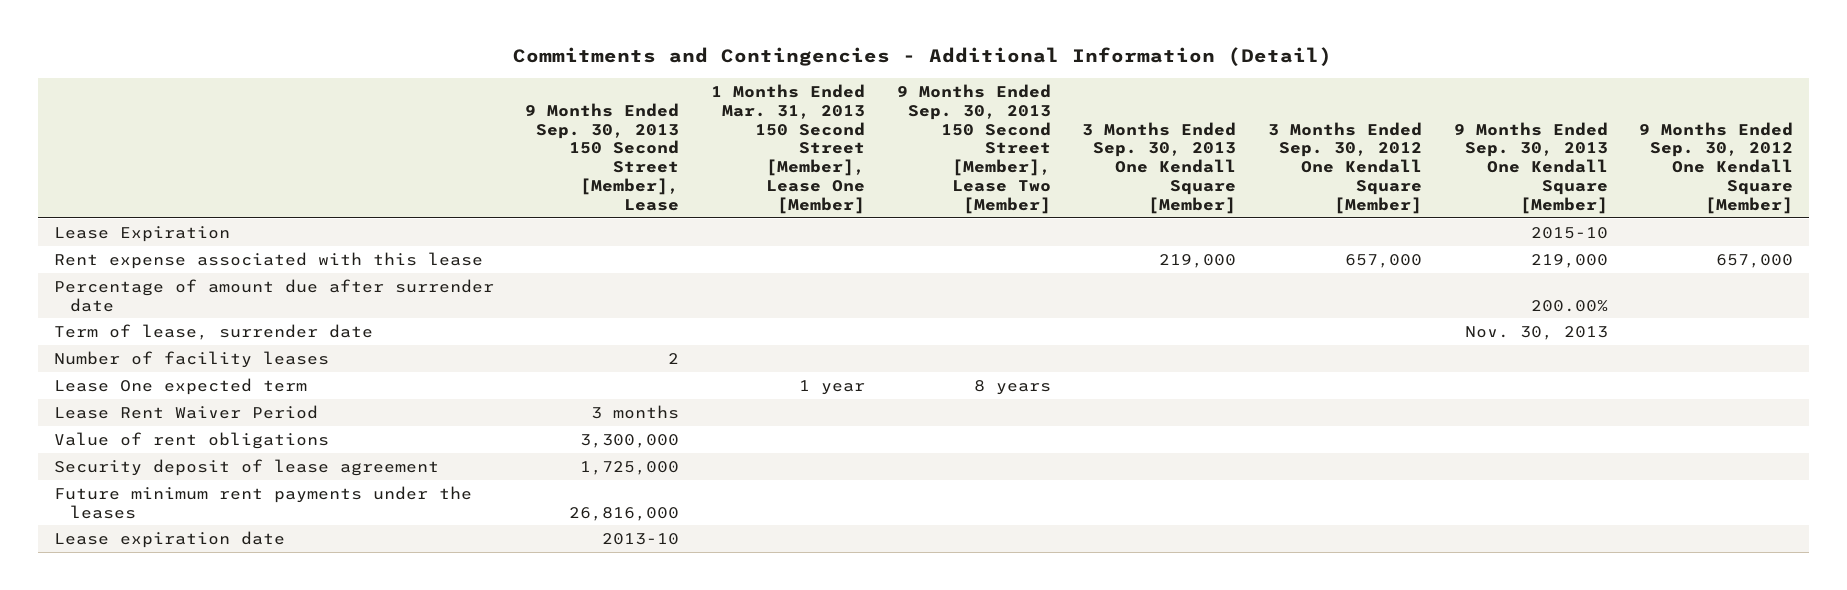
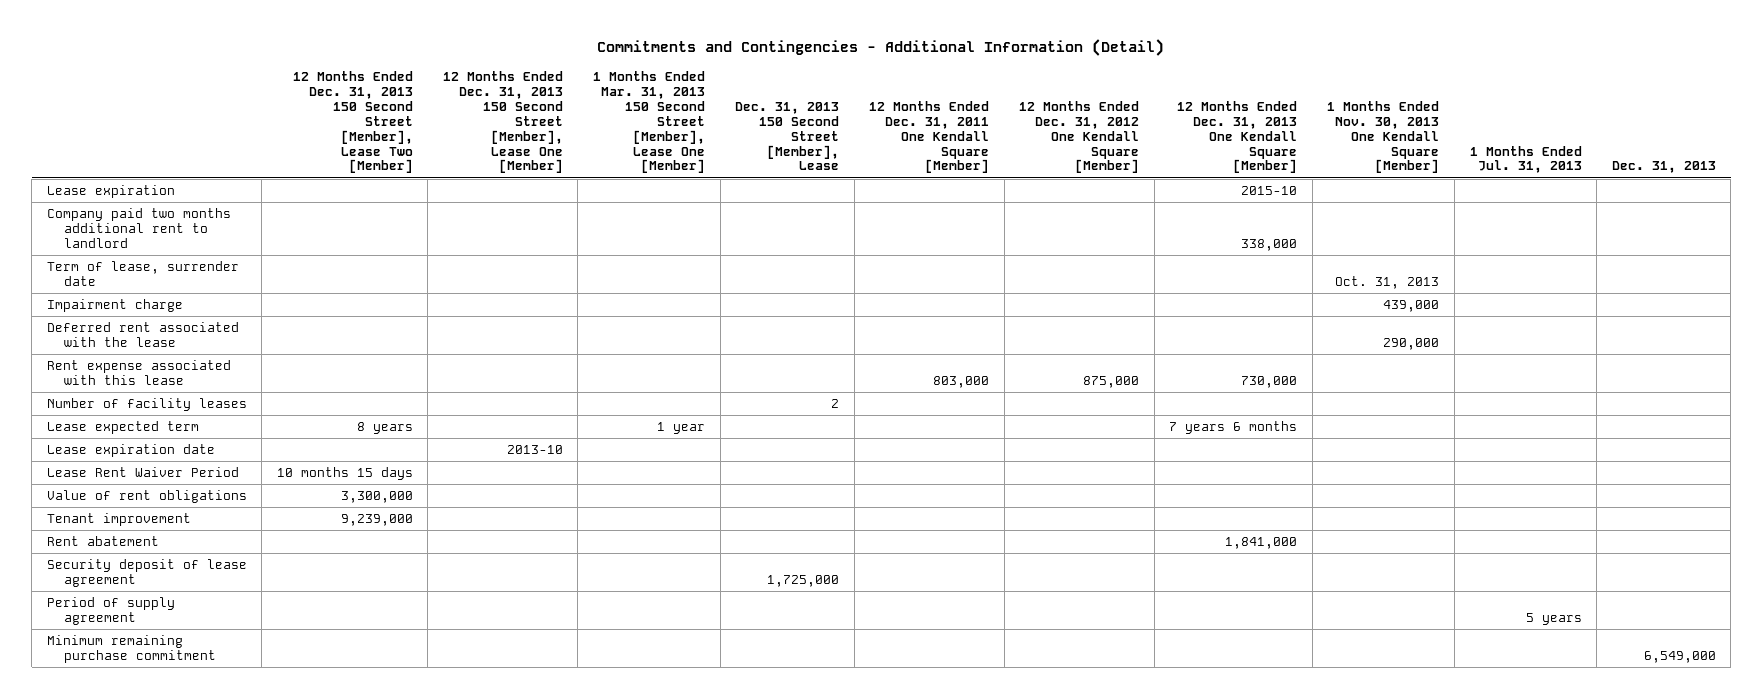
- | 9 Months Ended Sep. 30, 2013 150 Second Street [Member], Lease | 1 Months Ended Mar. 31, 2013 150 Second Street [Member], Lease One [Member] | 9 Months Ended Sep. 30, 2013 150 Second Street [Member], Lease Two [Member] | 3 Months Ended Sep. 30, 2013 One Kendall Square [Member] | 3 Months Ended Sep. 30, 2012 One Kendall Square [Member] | 9 Months Ended Sep. 30, 2013 One Kendall Square [Member] | 9 Months Ended Sep. 30, 2012 One Kendall Square [Member]
+ | 12 Months Ended Dec. 31, 2013 150 Second Street [Member], Lease Two [Member] | 12 Months Ended Dec. 31, 2013 150 Second Street [Member], Lease One [Member] | 1 Months Ended Mar. 31, 2013 150 Second Street [Member], Lease One [Member] | Dec. 31, 2013 150 Second Street [Member], Lease | 12 Months Ended Dec. 31, 2011 One Kendall Square [Member] | 12 Months Ended Dec. 31, 2012 One Kendall Square [Member] | 12 Months Ended Dec. 31, 2013 One Kendall Square [Member] | 1 Months Ended Nov. 30, 2013 One Kendall Square [Member] | 1 Months Ended Jul. 31, 2013 | Dec. 31, 2013
- Lease Expiration | | | | | | 2015-10 |
- Percentage of amount due after surrender date | | | | | | 200.00% |
+ Lease expiration | | | | | | | 2015-10 | | |
+ Company paid two months additional rent to landlord | | | | | | | 338,000 | | |
+ Impairment charge | | | | | | | | 439,000 | |
+ Deferred rent associated with the lease | | | | | | | | 290,000 | |
moved down: Rent expense associated with this lease | | | | | 803,000 | 875,000 | 730,000 | | |
- Lease One expected term | | 1 year | 8 years | | | |
+ Lease expected term | 8 years | | 1 year | | | | 7 years 6 months | | |
moved up: Lease expiration date | | 2013-10 | | | | | | | |
+ Tenant improvement | 9,239,000 | | | | | | | | |
+ Rent abatement | | | | | | | 1,841,000 | | |
- Future minimum rent payments under the leases | 26,816,000 | | | | | |
+ Period of supply agreement | | | | | | | | | 5 years |
+ Minimum remaining purchase commitment | | | | | | | | | | 6,549,000

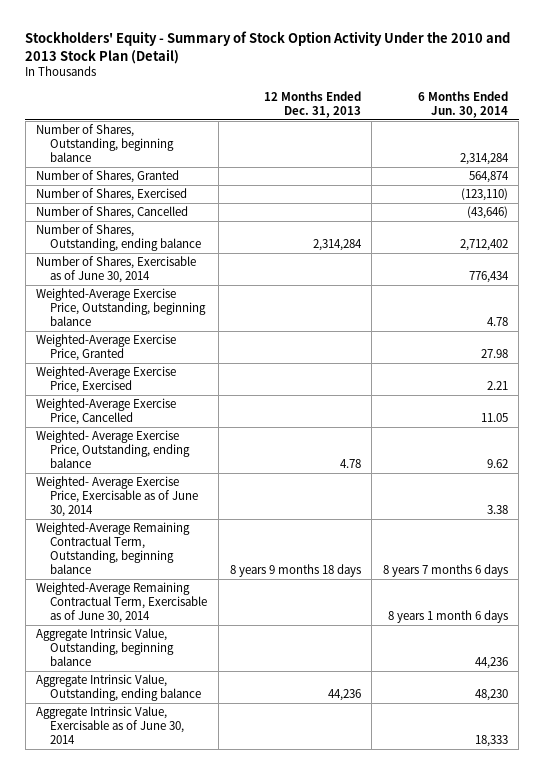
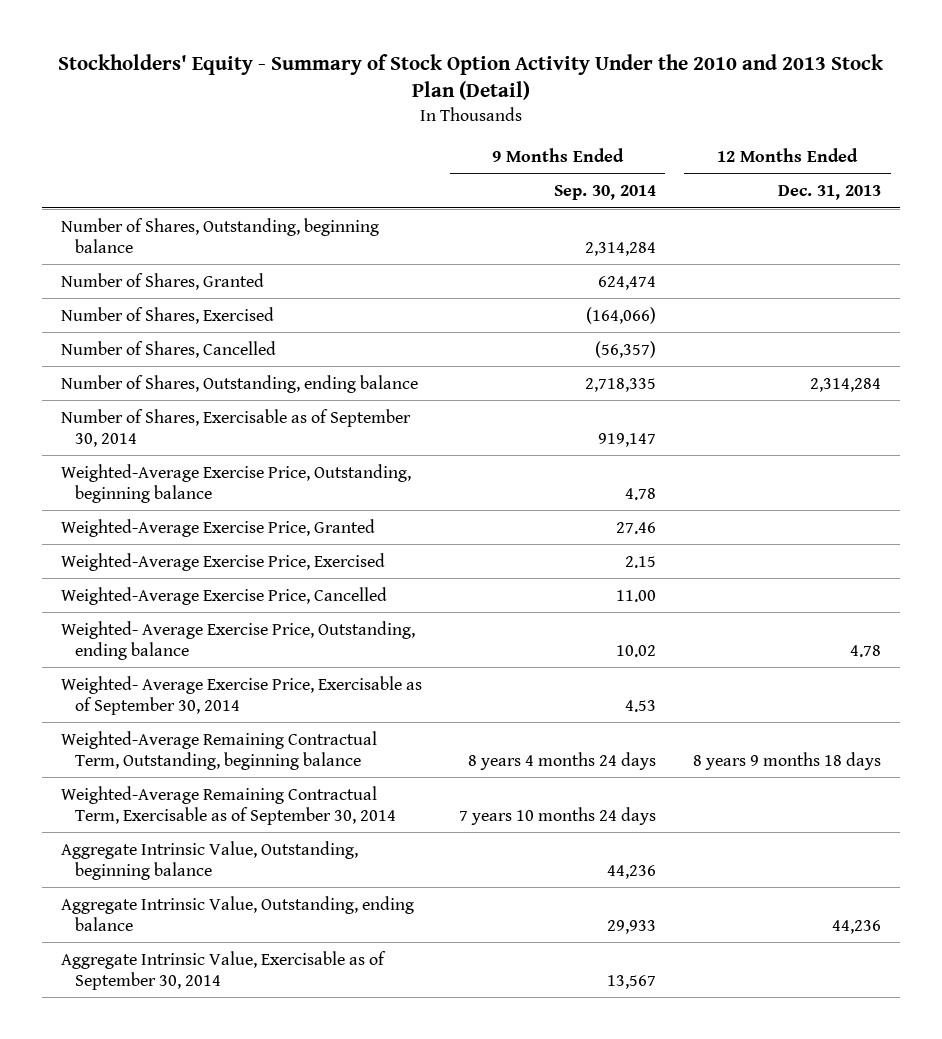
- | 12 Months Ended Dec. 31, 2013 | 6 Months Ended Jun. 30, 2014
+ | 9 Months Ended Sep. 30, 2014 | 12 Months Ended Dec. 31, 2013
- Number of Shares, Exercisable as of June 30, 2014 | | 776,434
+ Number of Shares, Exercisable as of September 30, 2014 | 919,147 |
- Weighted- Average Exercise Price, Exercisable as of June 30, 2014 | | 3.38
+ Weighted- Average Exercise Price, Exercisable as of September 30, 2014 | 4.53 |
- Weighted-Average Remaining Contractual Term, Exercisable as of June 30, 2014 | | 8 years 1 month 6 days
+ Weighted-Average Remaining Contractual Term, Exercisable as of September 30, 2014 | 7 years 10 months 24 days |
- Aggregate Intrinsic Value, Exercisable as of June 30, 2014 | | 18,333
+ Aggregate Intrinsic Value, Exercisable as of September 30, 2014 | 13,567 |

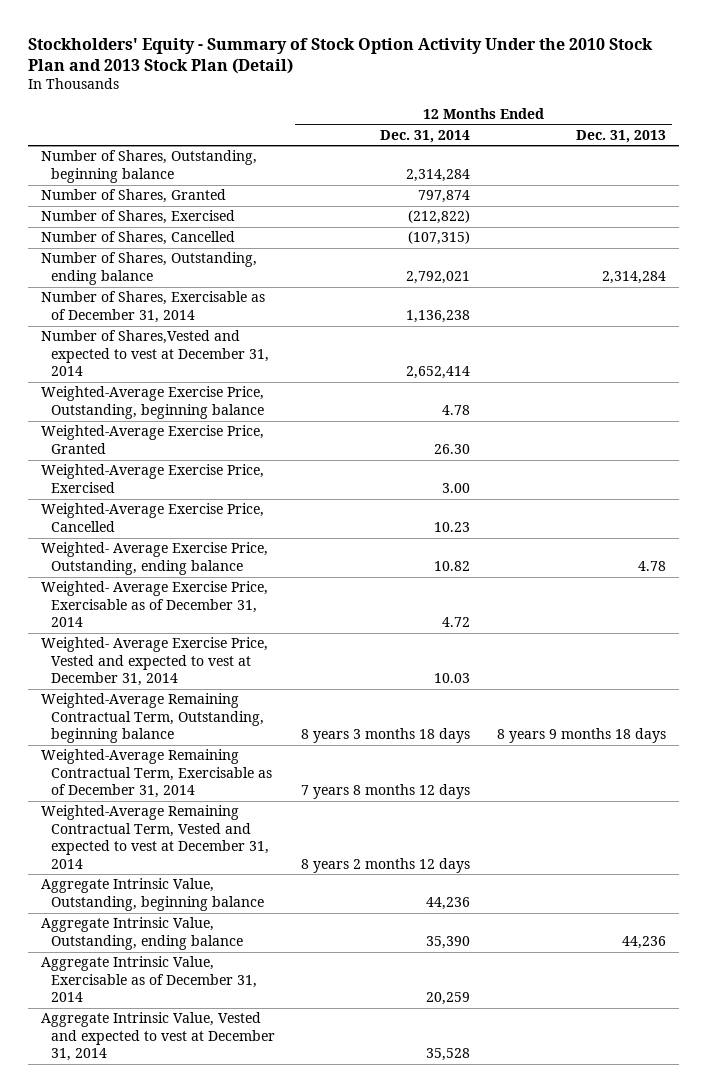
- Stockholders' Equity - Summary of Stock Option Activity Under the 2010 and 2013 Stock Plan (Detail)
+ Stockholders' Equity - Summary of Stock Option Activity Under the 2010 Stock Plan and 2013 Stock Plan (Detail)
- | 9 Months Ended Sep. 30, 2014 | 12 Months Ended Dec. 31, 2013
+ | 12 Months Ended Dec. 31, 2014 | 12 Months Ended Dec. 31, 2013
- Number of Shares, Exercisable as of September 30, 2014 | 919,147 |
+ Number of Shares, Exercisable as of December 31, 2014 | 1,136,238 |
+ Number of Shares,Vested and expected to vest at December 31, 2014 | 2,652,414 |
- Weighted- Average Exercise Price, Exercisable as of September 30, 2014 | 4.53 |
+ Weighted- Average Exercise Price, Exercisable as of December 31, 2014 | 4.72 |
+ Weighted- Average Exercise Price, Vested and expected to vest at December 31, 2014 | 10.03 |
- Weighted-Average Remaining Contractual Term, Exercisable as of September 30, 2014 | 7 years 10 months 24 days |
+ Weighted-Average Remaining Contractual Term, Exercisable as of December 31, 2014 | 7 years 8 months 12 days |
+ Weighted-Average Remaining Contractual Term, Vested and expected to vest at December 31, 2014 | 8 years 2 months 12 days |
- Aggregate Intrinsic Value, Exercisable as of September 30, 2014 | 13,567 |
+ Aggregate Intrinsic Value, Exercisable as of December 31, 2014 | 20,259 |
+ Aggregate Intrinsic Value, Vested and expected to vest at December 31, 2014 | 35,528 |

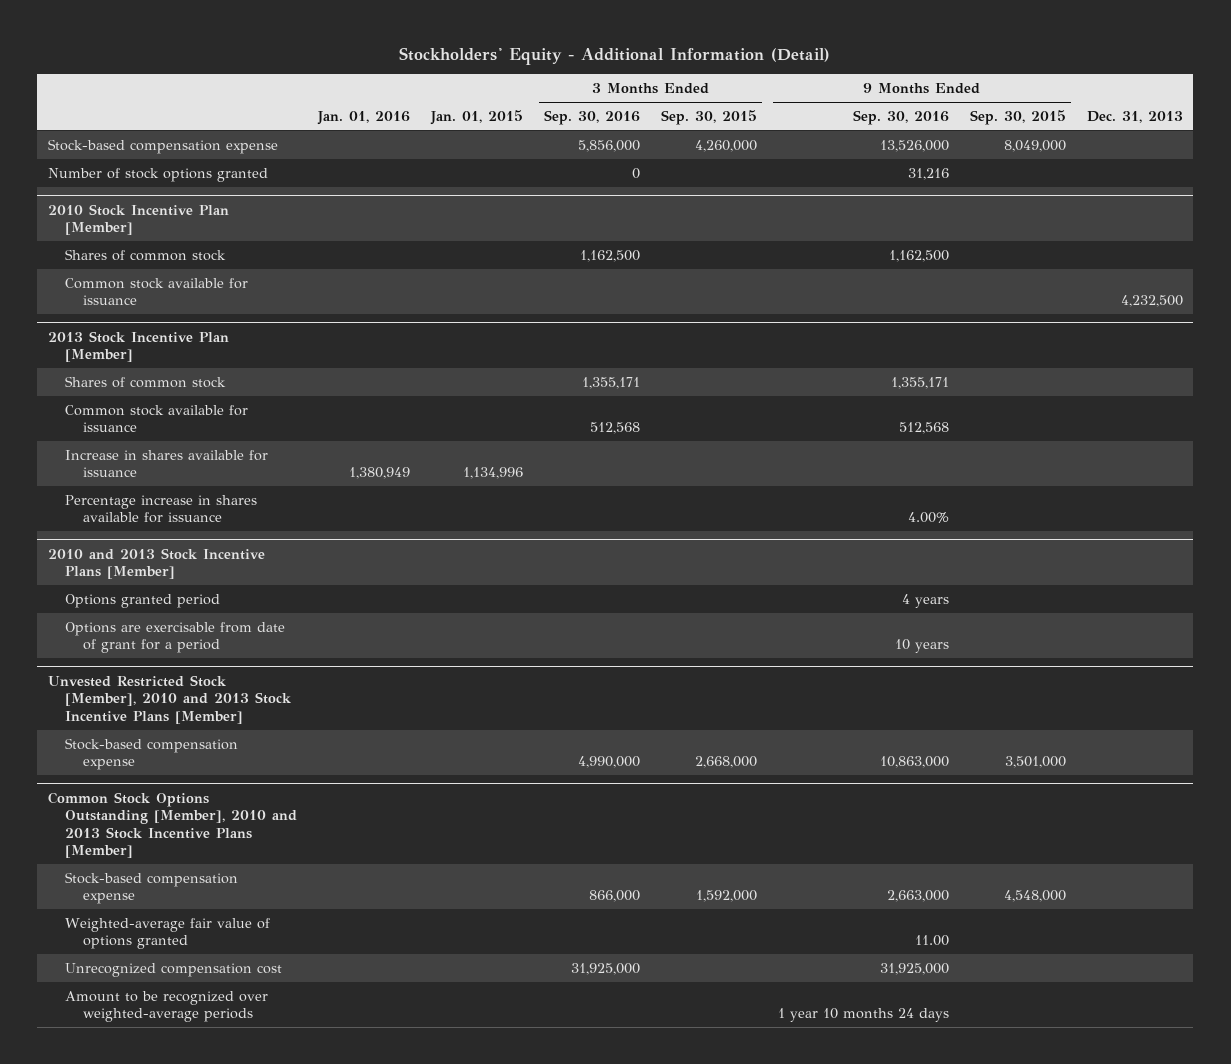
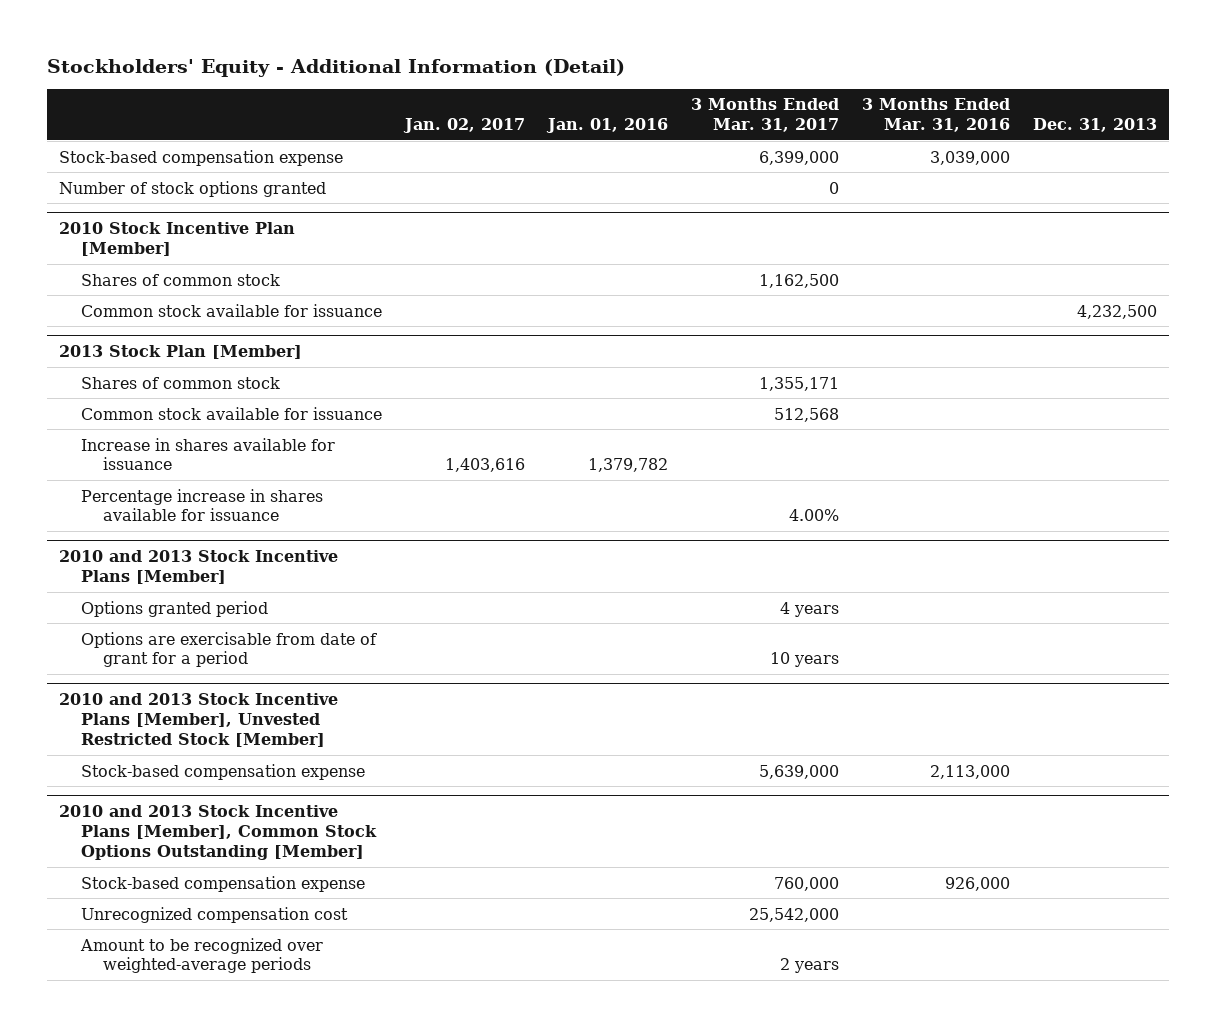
- | Jan. 01, 2016 | Jan. 01, 2015 | 3 Months Ended Sep. 30, 2016 | 3 Months Ended Sep. 30, 2015 | 9 Months Ended Sep. 30, 2016 | 9 Months Ended Sep. 30, 2015 | Dec. 31, 2013
+ | Jan. 02, 2017 | Jan. 01, 2016 | 3 Months Ended Mar. 31, 2017 | 3 Months Ended Mar. 31, 2016 | Dec. 31, 2013
- 2013 Stock Incentive Plan [Member]
- Shares of common stock | | | 1,355,171 | | 1,355,171 | |
- Common stock available for issuance | | | 512,568 | | 512,568 | |
- Increase in shares available for issuance | 1,380,949 | 1,134,996 | | | | |
- Percentage increase in shares available for issuance | | | | | 4.00% | |
+ 2013 Stock Plan [Member]
+ Shares of common stock | | | 1,355,171 | |
+ Common stock available for issuance | | | 512,568 | |
+ Increase in shares available for issuance | 1,403,616 | 1,379,782 | | |
+ Percentage increase in shares available for issuance | | | 4.00% | |
- Unvested Restricted Stock [Member], 2010 and 2013 Stock Incentive Plans [Member]
+ 2010 and 2013 Stock Incentive Plans [Member], Unvested Restricted Stock [Member]
- Common Stock Options Outstanding [Member], 2010 and 2013 Stock Incentive Plans [Member]
+ 2010 and 2013 Stock Incentive Plans [Member], Common Stock Options Outstanding [Member]
- Weighted-average fair value of options granted | | | | | 11.00 | |

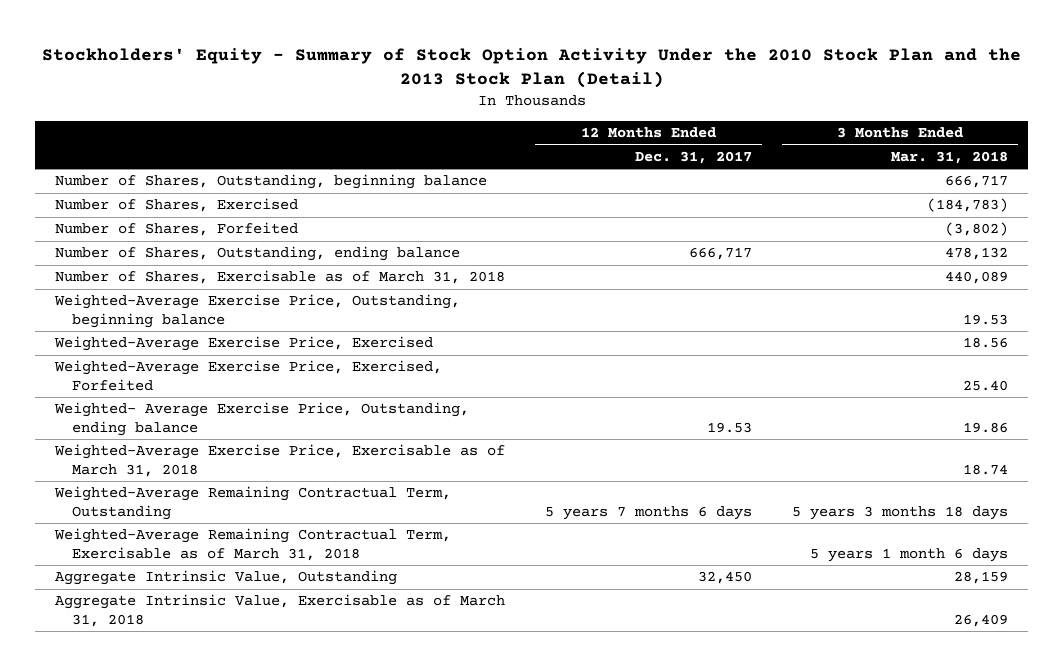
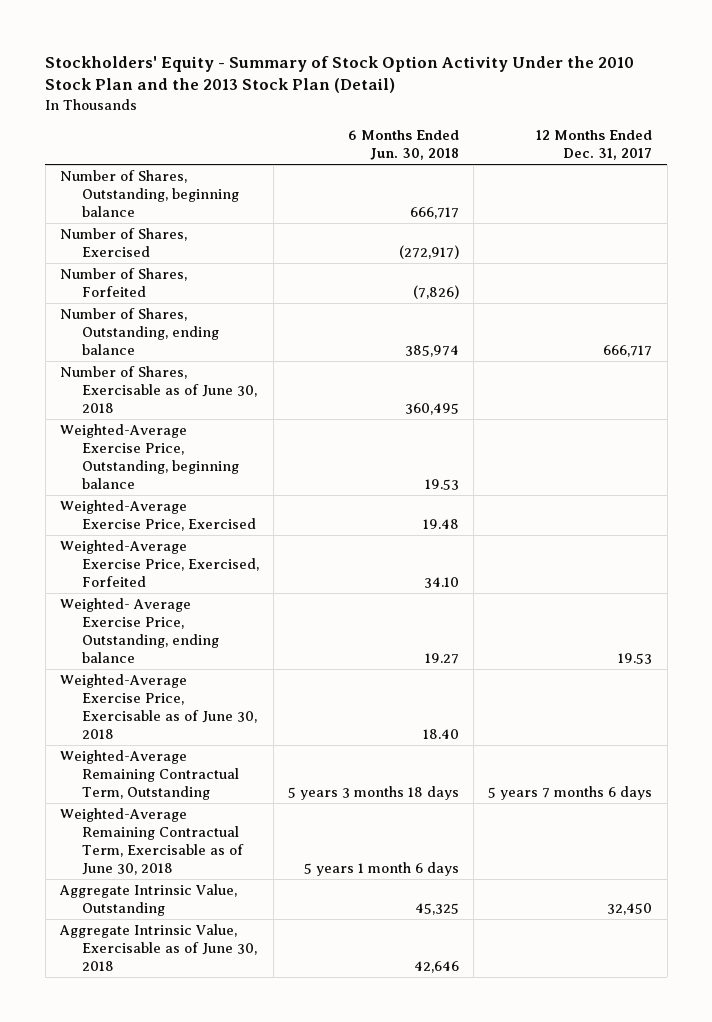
- | 12 Months Ended Dec. 31, 2017 | 3 Months Ended Mar. 31, 2018
+ | 6 Months Ended Jun. 30, 2018 | 12 Months Ended Dec. 31, 2017
- Number of Shares, Exercisable as of March 31, 2018 | | 440,089
+ Number of Shares, Exercisable as of June 30, 2018 | 360,495 |
- Weighted-Average Exercise Price, Exercisable as of March 31, 2018 | | 18.74
+ Weighted-Average Exercise Price, Exercisable as of June 30, 2018 | 18.40 |
- Weighted-Average Remaining Contractual Term, Exercisable as of March 31, 2018 | | 5 years 1 month 6 days
+ Weighted-Average Remaining Contractual Term, Exercisable as of June 30, 2018 | 5 years 1 month 6 days |
- Aggregate Intrinsic Value, Exercisable as of March 31, 2018 | | 26,409
+ Aggregate Intrinsic Value, Exercisable as of June 30, 2018 | 42,646 |

